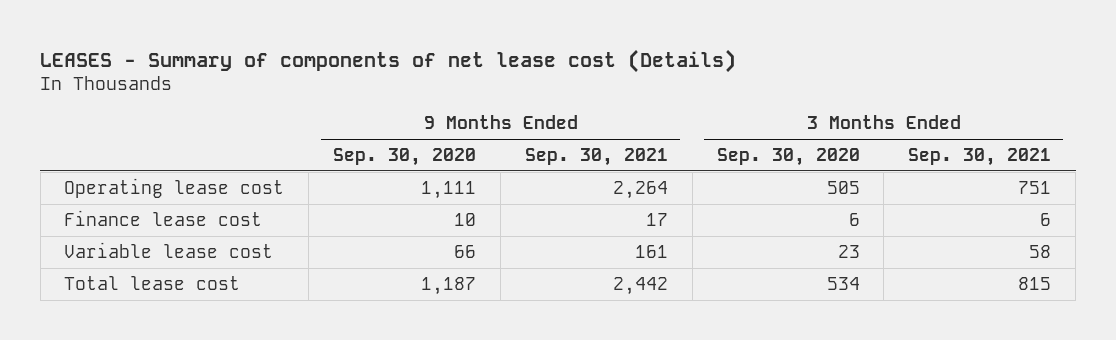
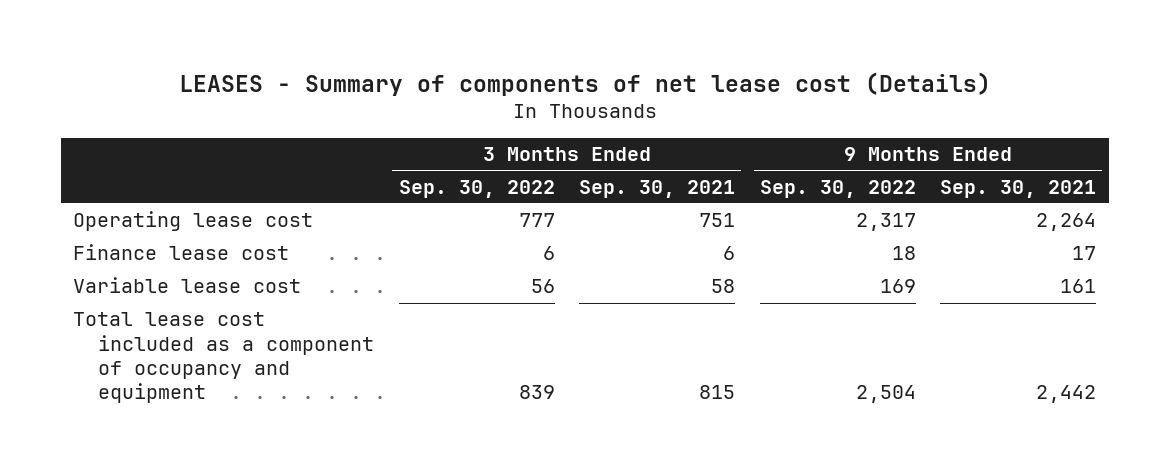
- | 9 Months Ended Sep. 30, 2020 | 9 Months Ended Sep. 30, 2021 | 3 Months Ended Sep. 30, 2020 | 3 Months Ended Sep. 30, 2021
+ | 3 Months Ended Sep. 30, 2022 | 3 Months Ended Sep. 30, 2021 | 9 Months Ended Sep. 30, 2022 | 9 Months Ended Sep. 30, 2021
- Total lease cost | 1,187 | 2,442 | 534 | 815
+ Total lease cost included as a component of occupancy and equipment | 839 | 815 | 2,504 | 2,442

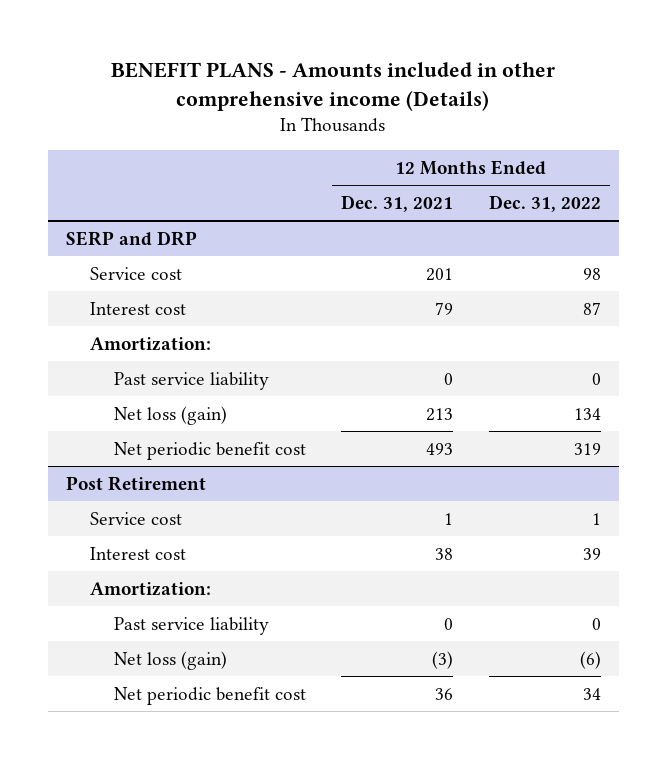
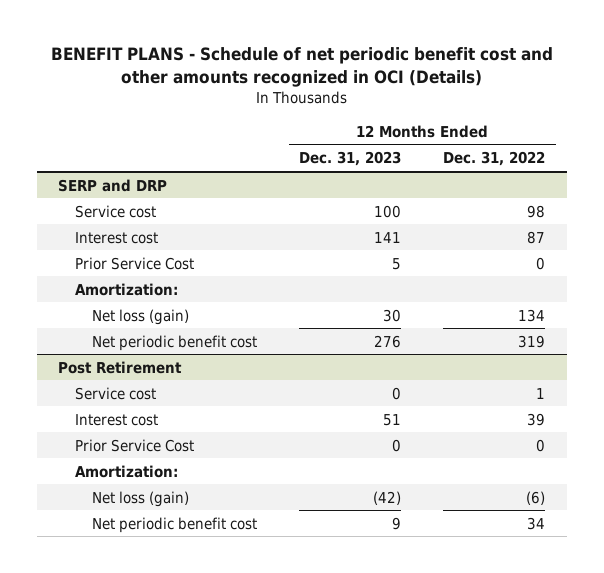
- BENEFIT PLANS - Amounts included in other comprehensive income (Details)
+ BENEFIT PLANS - Schedule of net periodic benefit cost and other amounts recognized in OCI (Details)
- | 12 Months Ended Dec. 31, 2021 | 12 Months Ended Dec. 31, 2022
+ | 12 Months Ended Dec. 31, 2023 | 12 Months Ended Dec. 31, 2022
@ SERP and DRP
+ Prior Service Cost | 5 | 0
- Past service liability | 0 | 0
@ Post Retirement
+ Prior Service Cost | 0 | 0
- Past service liability | 0 | 0

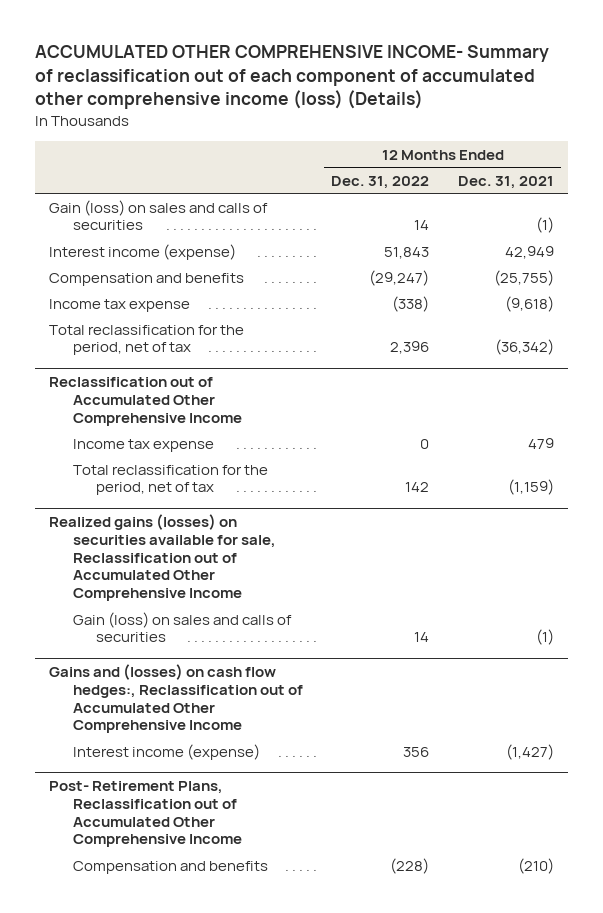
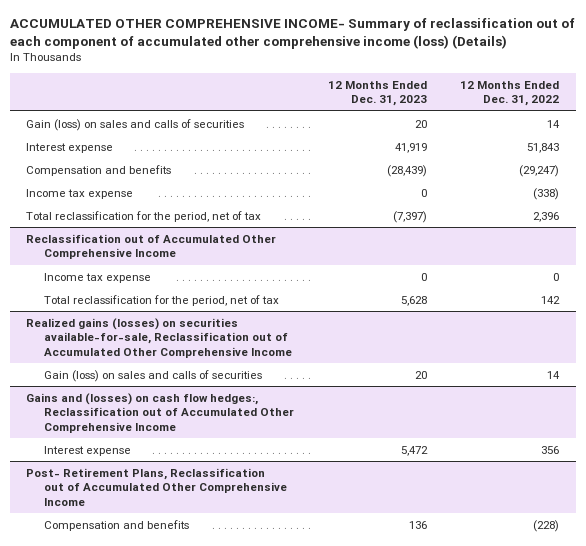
- | 12 Months Ended Dec. 31, 2022 | 12 Months Ended Dec. 31, 2021
+ | 12 Months Ended Dec. 31, 2023 | 12 Months Ended Dec. 31, 2022
- Interest income (expense) | 51,843 | 42,949
+ Interest expense | 41,919 | 51,843
- Realized gains (losses) on securities available for sale, Reclassification out of Accumulated Other Comprehensive Income
+ Realized gains (losses) on securities available-for-sale, Reclassification out of Accumulated Other Comprehensive Income
@ Gains and (losses) on cash flow hedges:, Reclassification out of Accumulated Other Comprehensive Income
- Interest income (expense) | 356 | (1,427)
+ Interest expense | 5,472 | 356

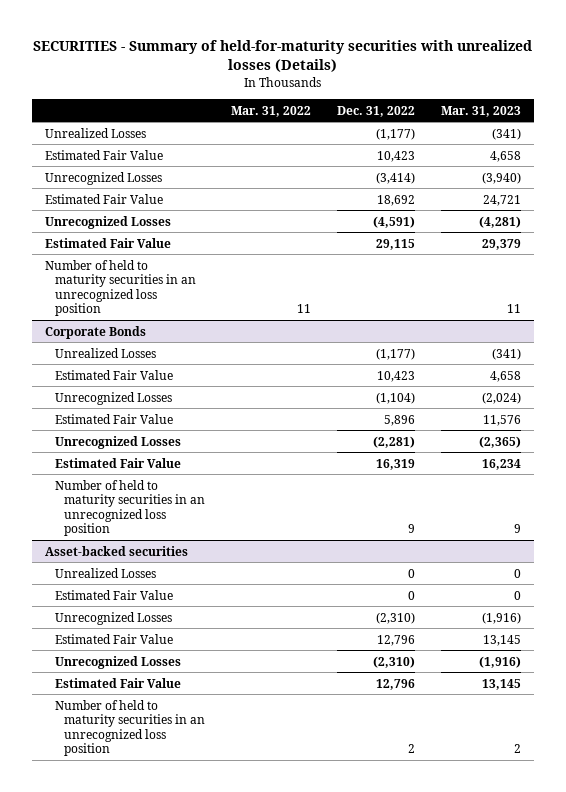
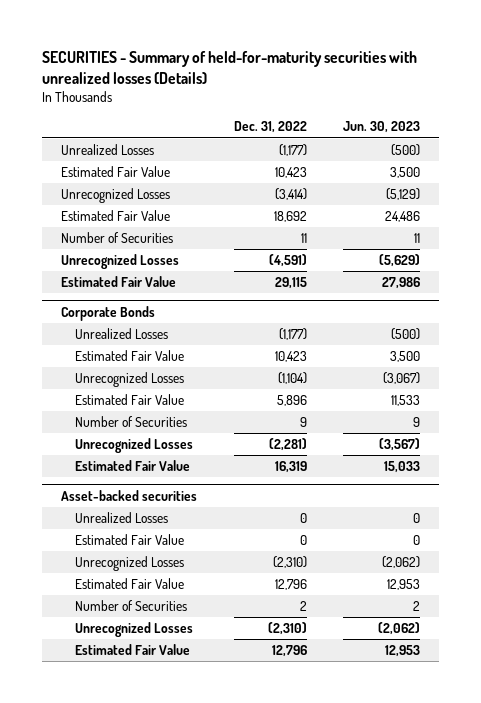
- | Mar. 31, 2022 | Dec. 31, 2022 | Mar. 31, 2023
+ | Dec. 31, 2022 | Jun. 30, 2023
+ Number of Securities | 11 | 11
- Number of held to maturity securities in an unrecognized loss position | 11 | | 11
@ Corporate Bonds
+ Number of Securities | 9 | 9
- Number of held to maturity securities in an unrecognized loss position | | 9 | 9
@ Asset-backed securities
+ Number of Securities | 2 | 2
- Number of held to maturity securities in an unrecognized loss position | | 2 | 2

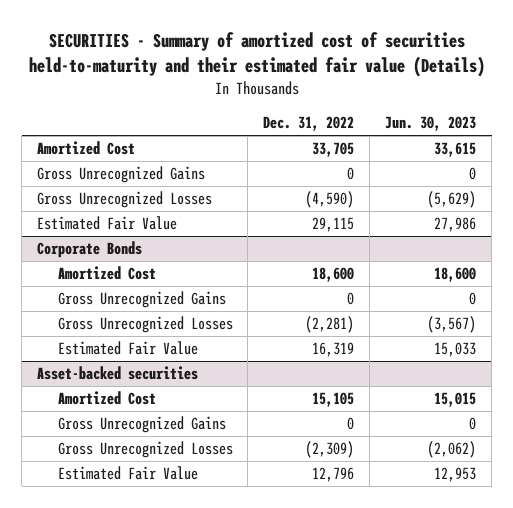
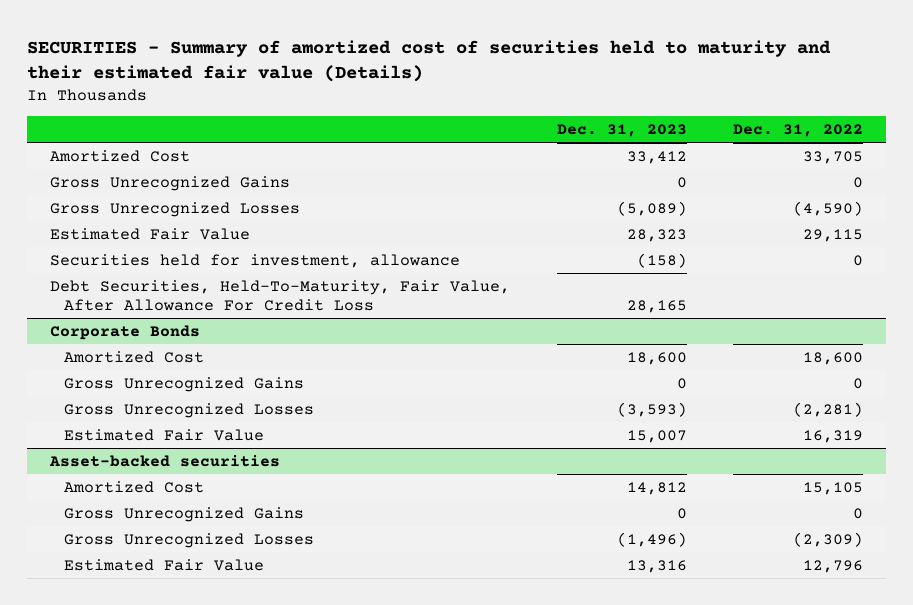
- SECURITIES - Summary of amortized cost of securities held-to-maturity and their estimated fair value (Details)
+ SECURITIES - Summary of amortized cost of securities held to maturity and their estimated fair value (Details)
- | Dec. 31, 2022 | Jun. 30, 2023
+ | Dec. 31, 2023 | Dec. 31, 2022
+ Securities held for investment, allowance | (158) | 0
+ Debt Securities, Held-To-Maturity, Fair Value, After Allowance For Credit Loss | 28,165 |

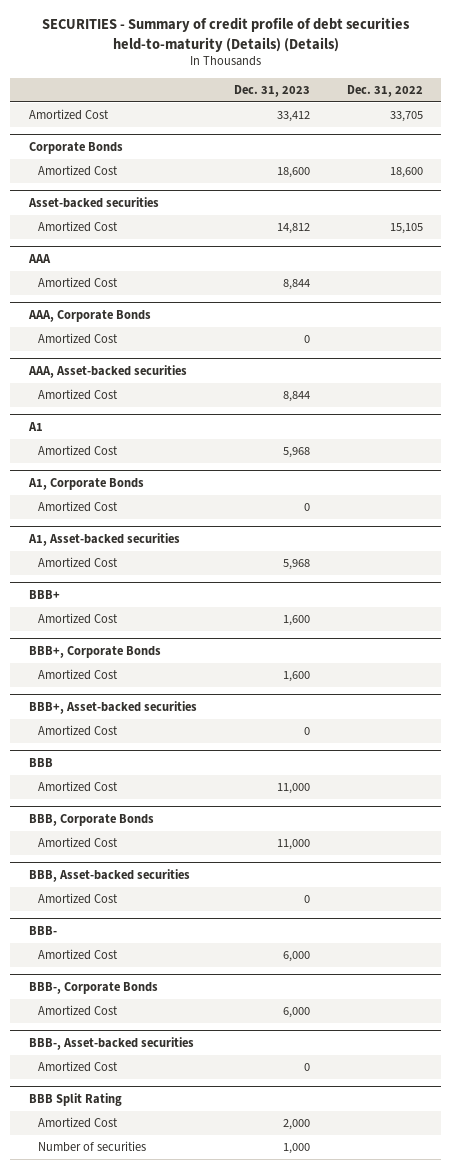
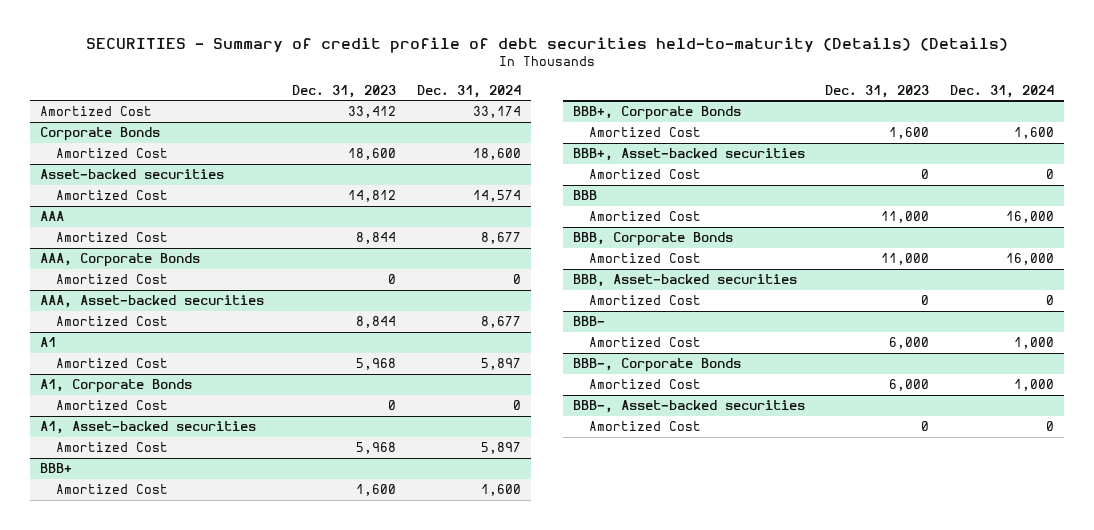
- | Dec. 31, 2023 | Dec. 31, 2022
+ | Dec. 31, 2023 | Dec. 31, 2024
- BBB Split Rating
- Amortized Cost | 2,000 |
- Number of securities | 1,000 |

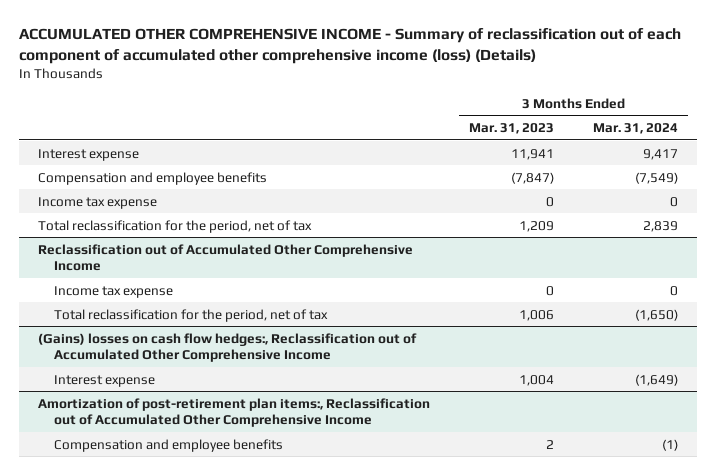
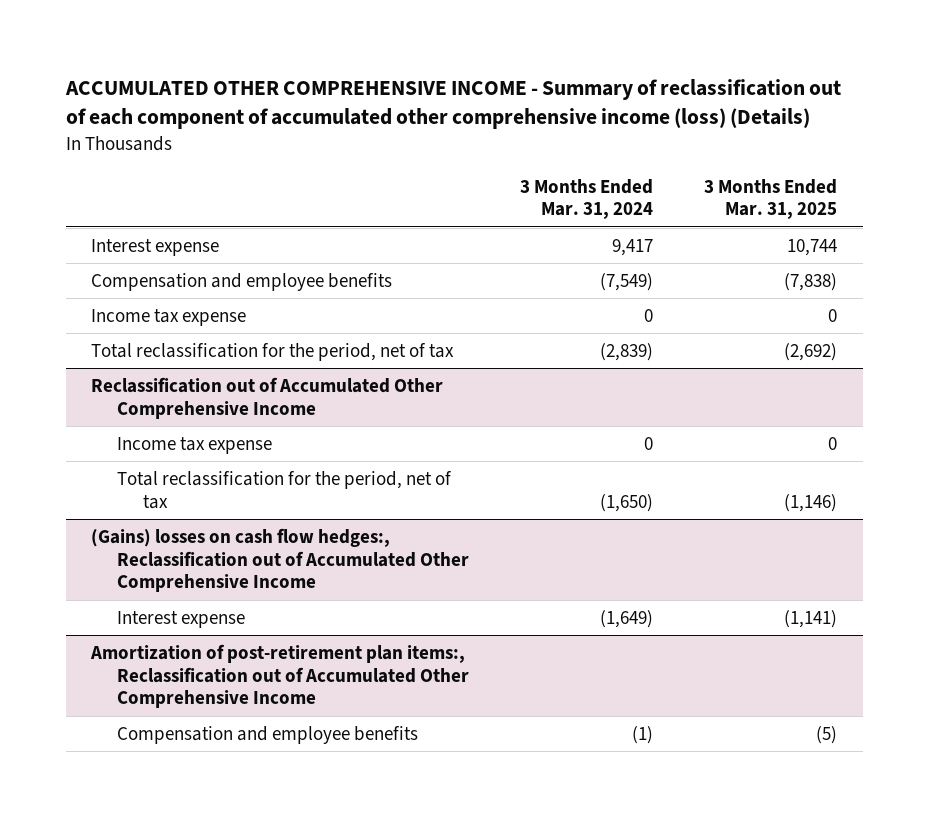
- | 3 Months Ended Mar. 31, 2023 | 3 Months Ended Mar. 31, 2024
+ | 3 Months Ended Mar. 31, 2024 | 3 Months Ended Mar. 31, 2025
- Total reclassification for the period, net of tax | 1,209 | 2,839
+ Total reclassification for the period, net of tax | (2,839) | (2,692)

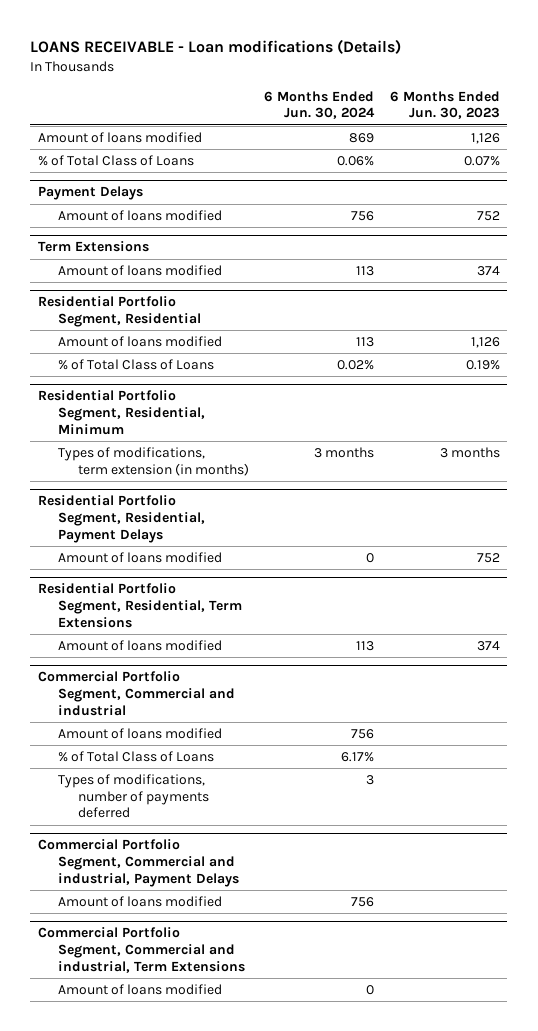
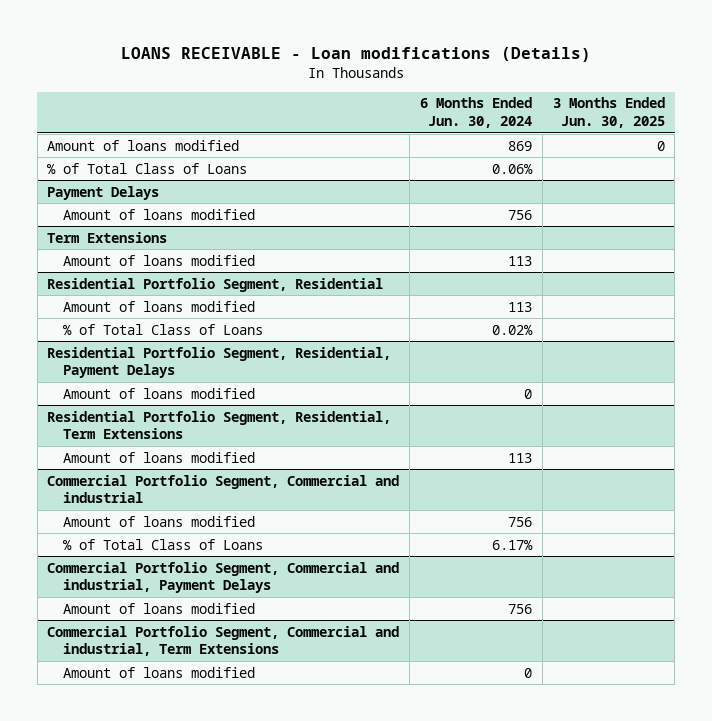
- | 6 Months Ended Jun. 30, 2024 | 6 Months Ended Jun. 30, 2023
+ | 6 Months Ended Jun. 30, 2024 | 3 Months Ended Jun. 30, 2025
- Residential Portfolio Segment, Residential, Minimum
- Types of modifications, term extension (in months) | 3 months | 3 months
@ Commercial Portfolio Segment, Commercial and industrial
- Types of modifications, number of payments deferred | 3 |

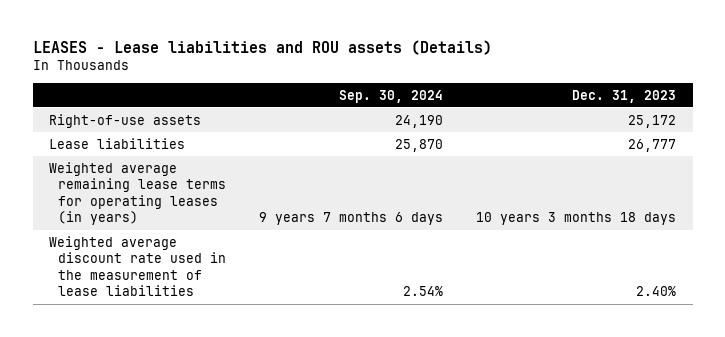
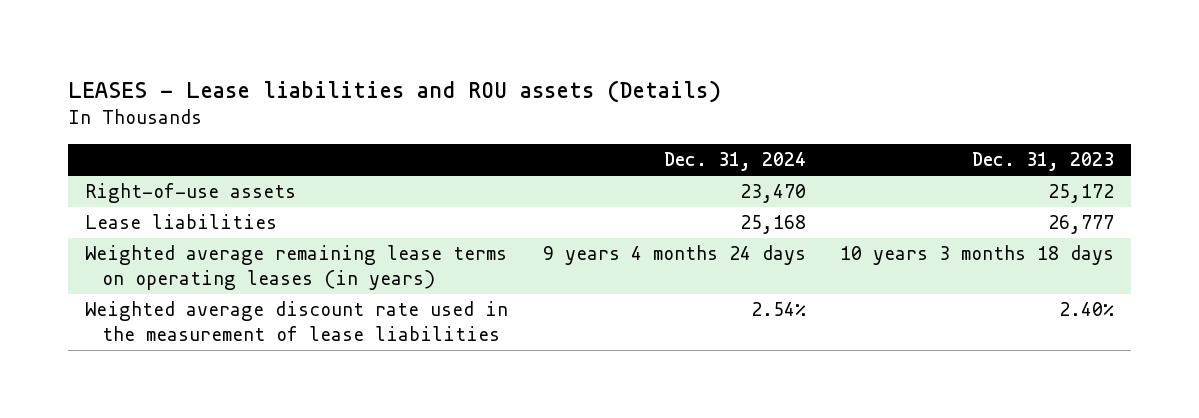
- | Sep. 30, 2024 | Dec. 31, 2023
+ | Dec. 31, 2024 | Dec. 31, 2023
- Weighted average remaining lease terms for operating leases (in years) | 9 years 7 months 6 days | 10 years 3 months 18 days
+ Weighted average remaining lease terms on operating leases (in years) | 9 years 4 months 24 days | 10 years 3 months 18 days

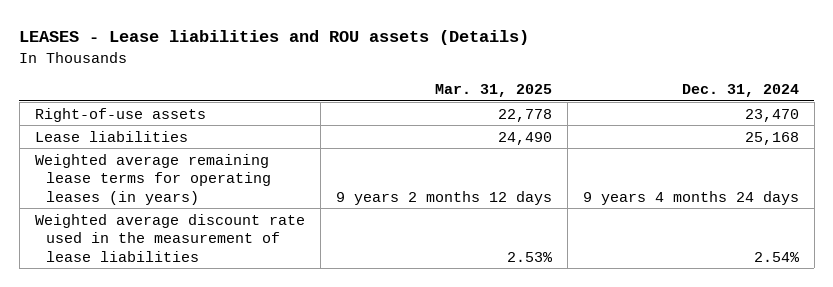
- | Dec. 31, 2024 | Dec. 31, 2023
+ | Mar. 31, 2025 | Dec. 31, 2024
- Weighted average remaining lease terms on operating leases (in years) | 9 years 4 months 24 days | 10 years 3 months 18 days
+ Weighted average remaining lease terms for operating leases (in years) | 9 years 2 months 12 days | 9 years 4 months 24 days

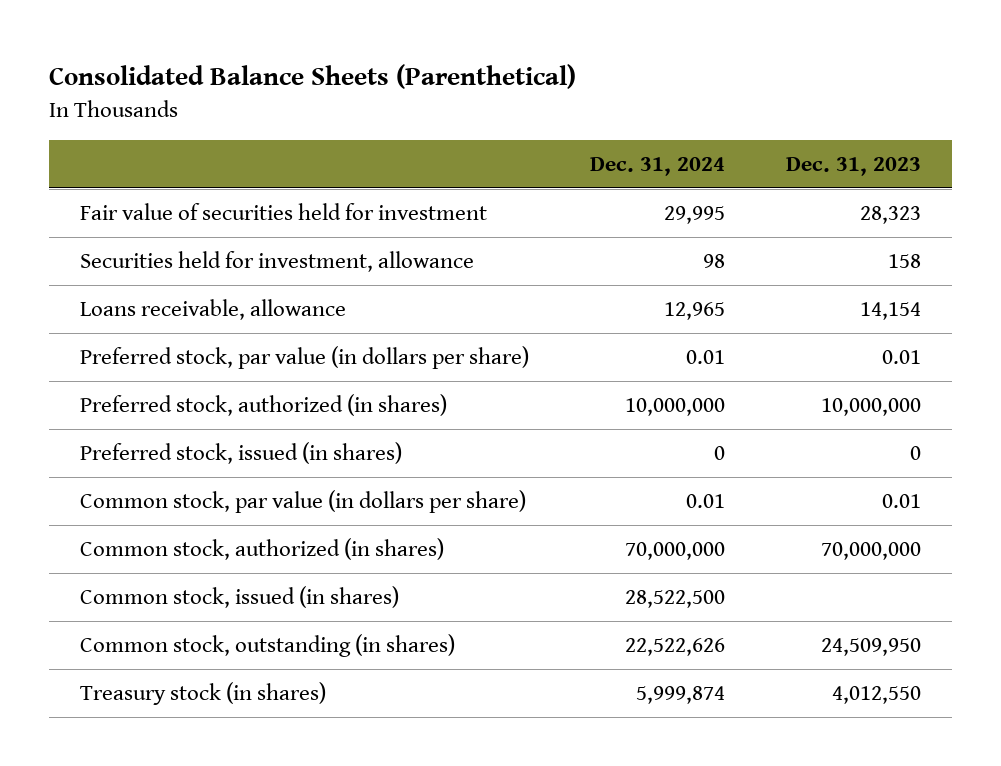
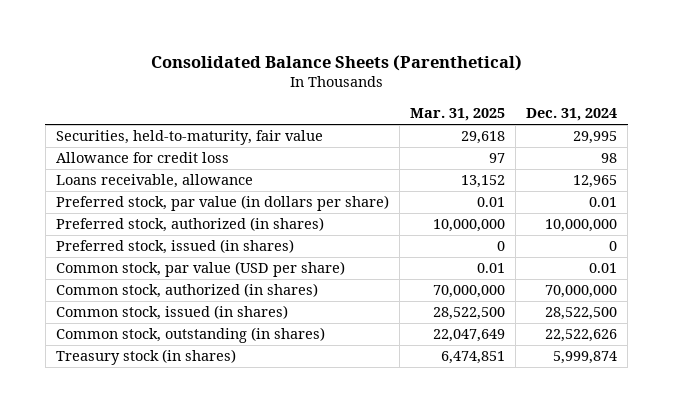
- | Dec. 31, 2024 | Dec. 31, 2023
+ | Mar. 31, 2025 | Dec. 31, 2024
- Fair value of securities held for investment | 29,995 | 28,323
- Securities held for investment, allowance | 98 | 158
+ Securities, held-to-maturity, fair value | 29,618 | 29,995
+ Allowance for credit loss | 97 | 98
- Common stock, par value (in dollars per share) | 0.01 | 0.01
+ Common stock, par value (USD per share) | 0.01 | 0.01

